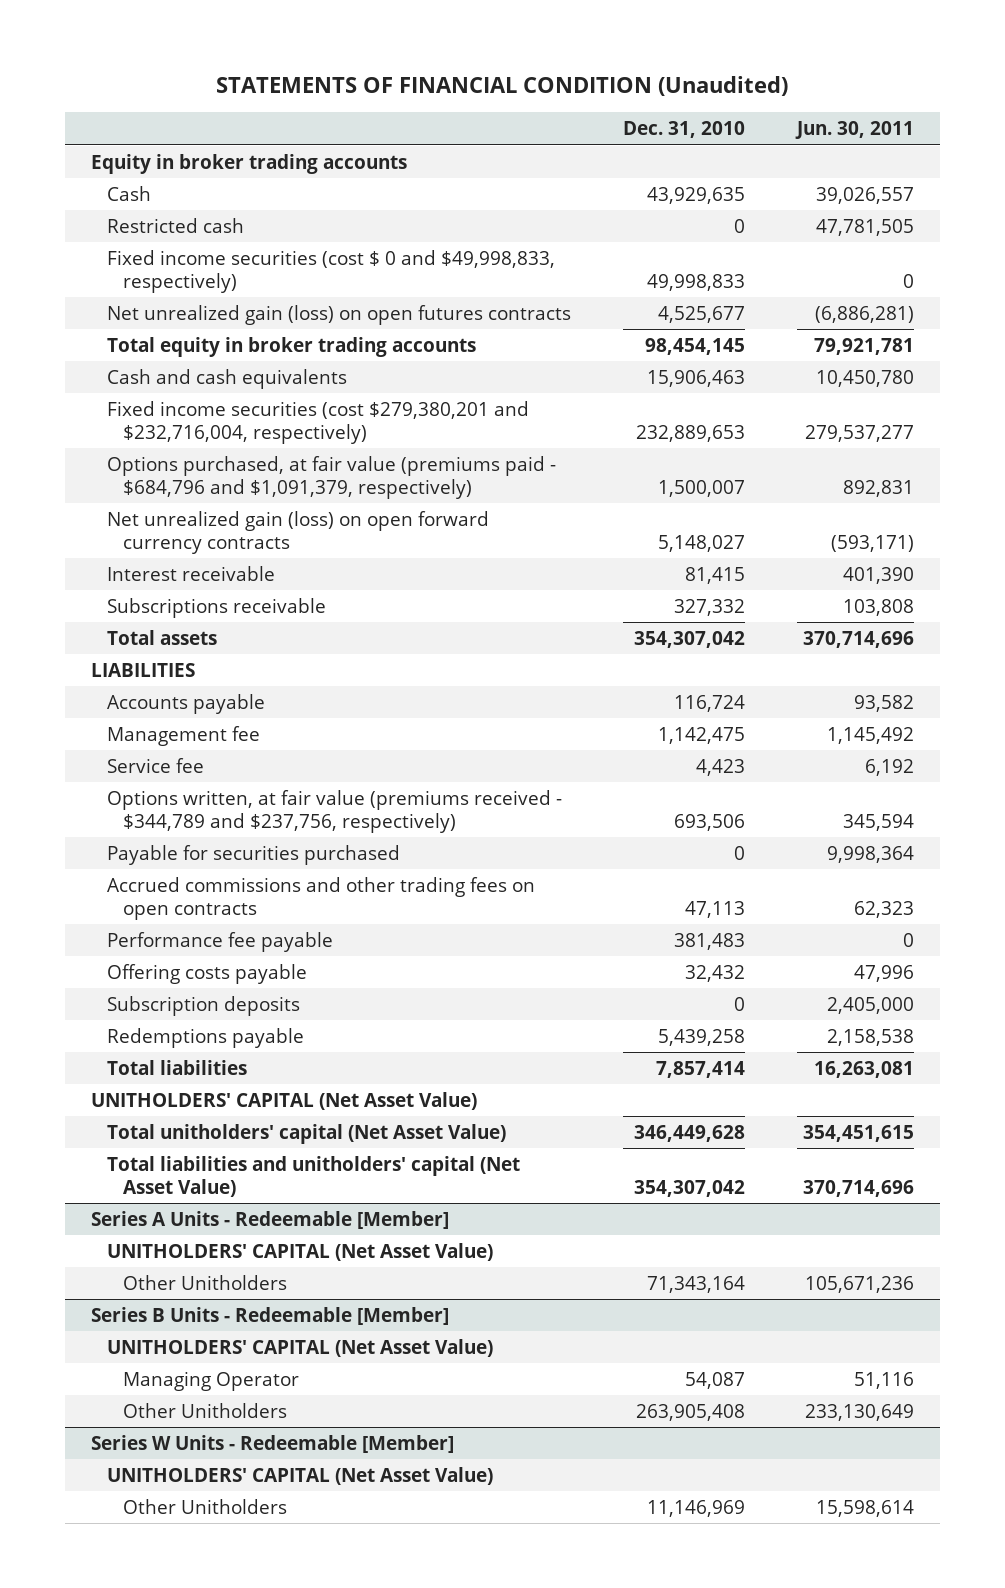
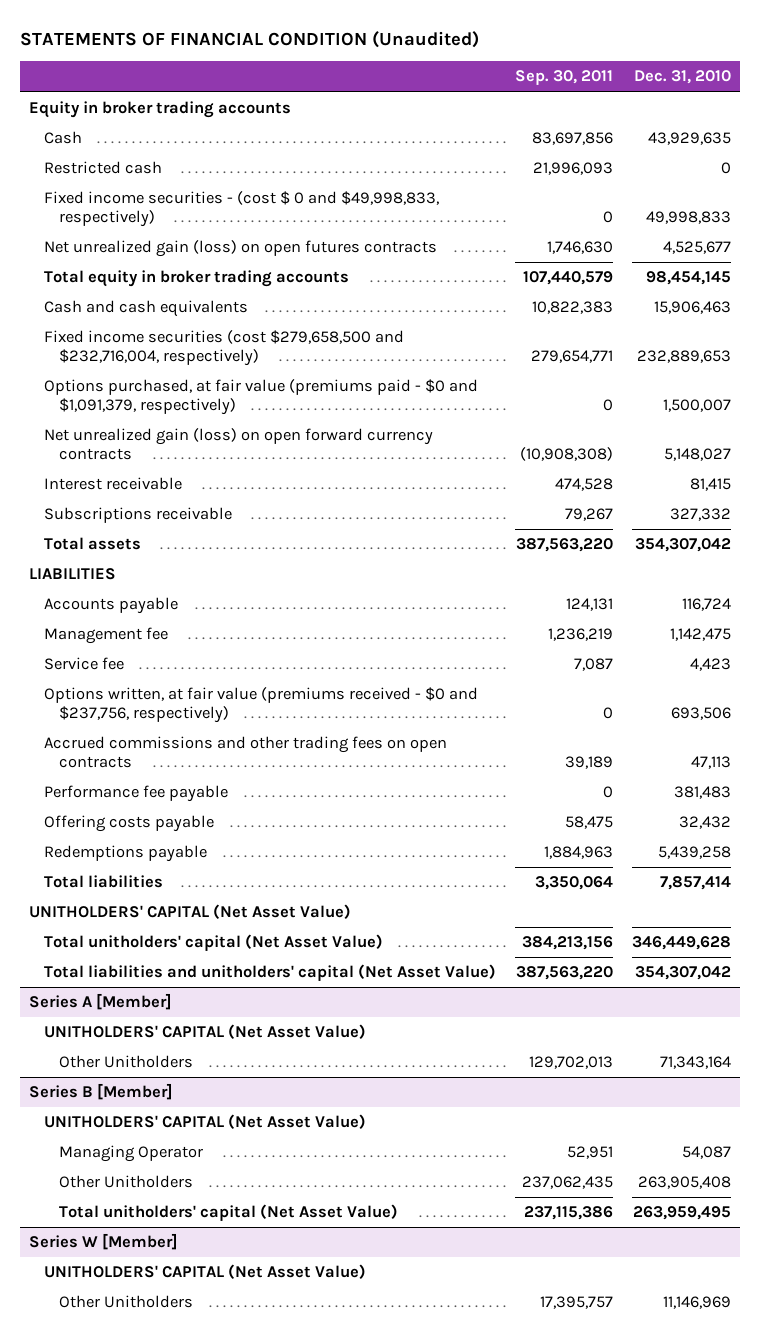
- | Dec. 31, 2010 | Jun. 30, 2011
+ | Sep. 30, 2011 | Dec. 31, 2010
- Fixed income securities (cost $ 0 and $49,998,833, respectively) | 49,998,833 | 0
+ Fixed income securities - (cost $ 0 and $49,998,833, respectively) | 0 | 49,998,833
- Fixed income securities (cost $279,380,201 and $232,716,004, respectively) | 232,889,653 | 279,537,277
- Options purchased, at fair value (premiums paid - $684,796 and $1,091,379, respectively) | 1,500,007 | 892,831
+ Fixed income securities (cost $279,658,500 and $232,716,004, respectively) | 279,654,771 | 232,889,653
+ Options purchased, at fair value (premiums paid - $0 and $1,091,379, respectively) | 0 | 1,500,007
- Options written, at fair value (premiums received - $344,789 and $237,756, respectively) | 693,506 | 345,594
- Payable for securities purchased | 0 | 9,998,364
+ Options written, at fair value (premiums received - $0 and $237,756, respectively) | 0 | 693,506
- Subscription deposits | 0 | 2,405,000
- Series A Units - Redeemable [Member]
+ Series A [Member]
- Series B Units - Redeemable [Member]
+ Series B [Member]
- Series W Units - Redeemable [Member]
+ Total unitholders' capital (Net Asset Value) | 237,115,386 | 263,959,495
+ Series W [Member]

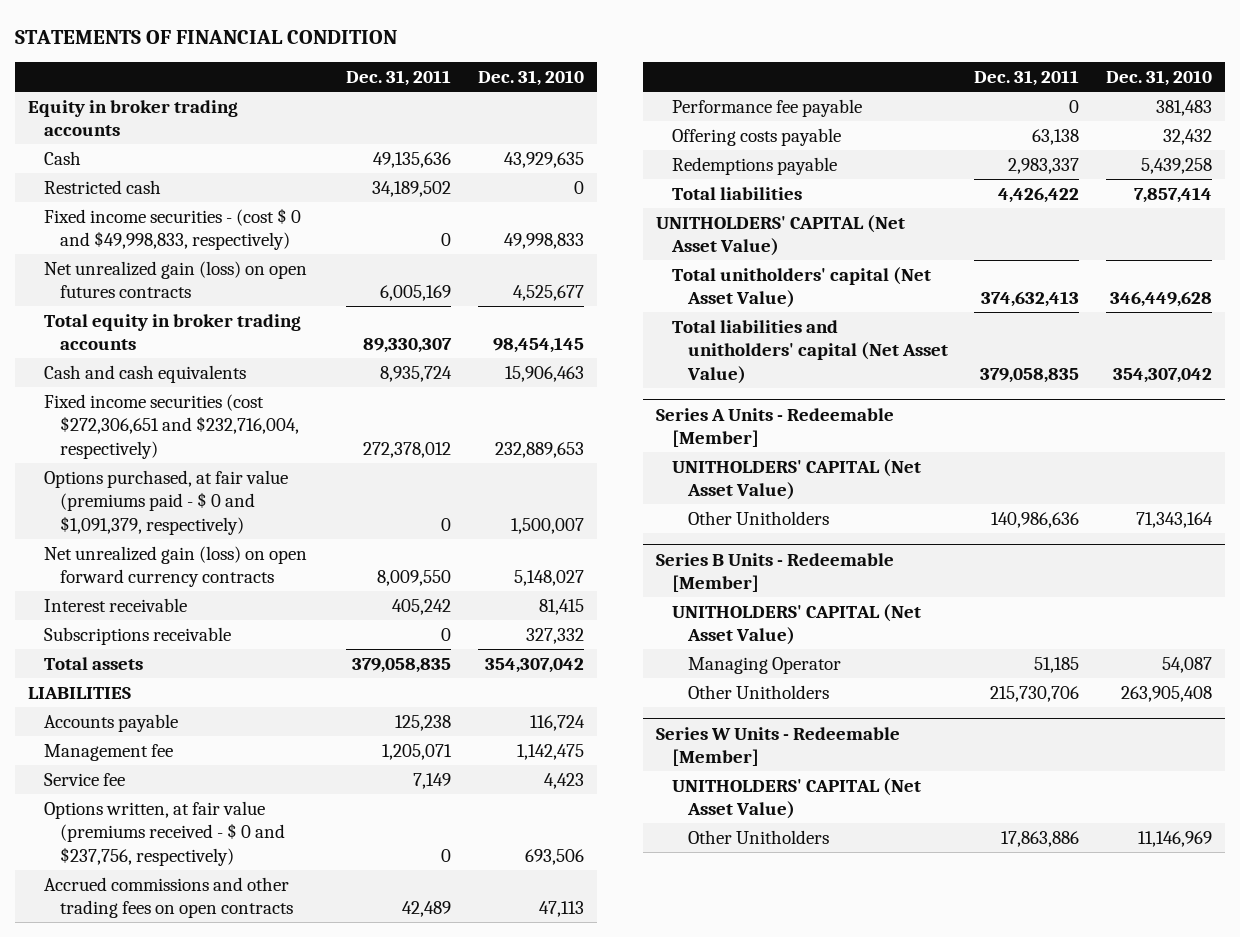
- STATEMENTS OF FINANCIAL CONDITION (Unaudited)
+ STATEMENTS OF FINANCIAL CONDITION
- | Sep. 30, 2011 | Dec. 31, 2010
+ | Dec. 31, 2011 | Dec. 31, 2010
- Fixed income securities (cost $279,658,500 and $232,716,004, respectively) | 279,654,771 | 232,889,653
- Options purchased, at fair value (premiums paid - $0 and $1,091,379, respectively) | 0 | 1,500,007
+ Fixed income securities (cost $272,306,651 and $232,716,004, respectively) | 272,378,012 | 232,889,653
+ Options purchased, at fair value (premiums paid - $ 0 and $1,091,379, respectively) | 0 | 1,500,007
- Options written, at fair value (premiums received - $0 and $237,756, respectively) | 0 | 693,506
+ Options written, at fair value (premiums received - $ 0 and $237,756, respectively) | 0 | 693,506
- Series A [Member]
+ Series A Units - Redeemable [Member]
- Series B [Member]
+ Series B Units - Redeemable [Member]
- Total unitholders' capital (Net Asset Value) | 237,115,386 | 263,959,495
- Series W [Member]
+ Series W Units - Redeemable [Member]

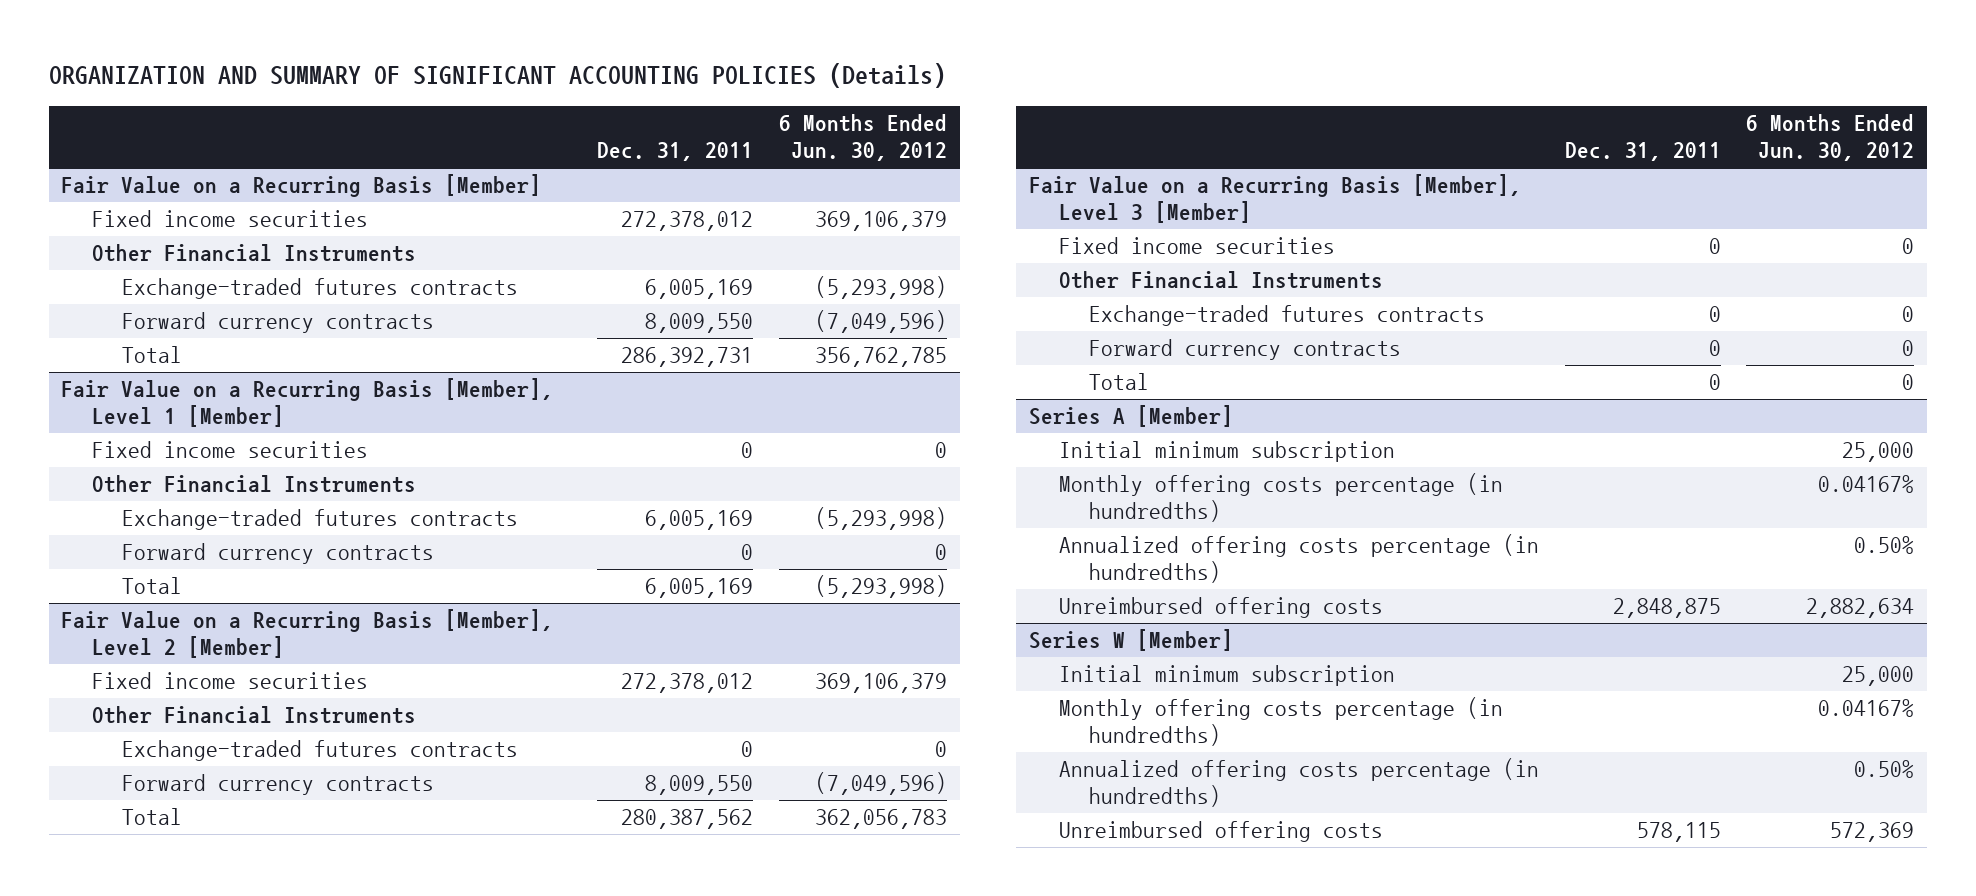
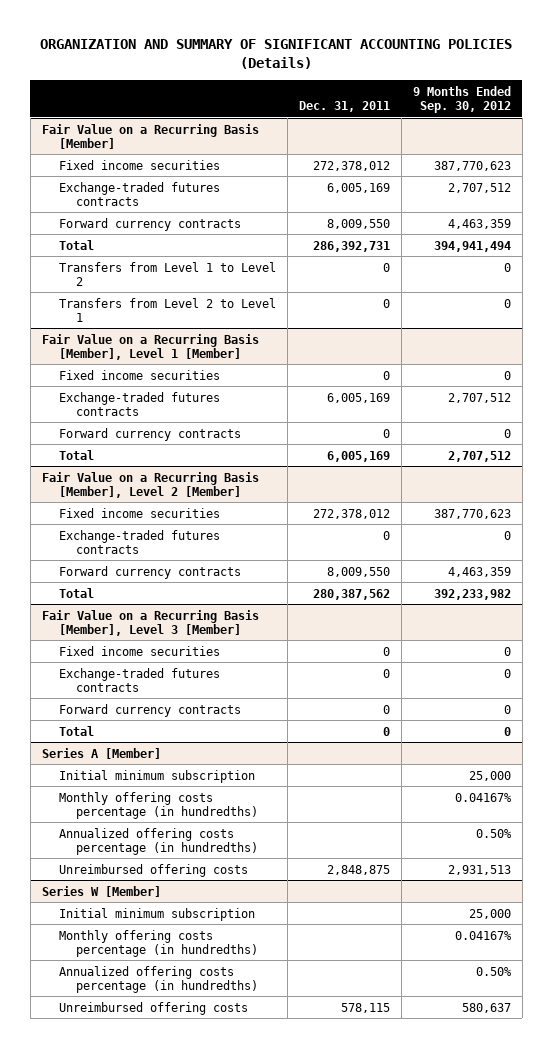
- | Dec. 31, 2011 | 6 Months Ended Jun. 30, 2012
+ | Dec. 31, 2011 | 9 Months Ended Sep. 30, 2012
@ Fair Value on a Recurring Basis [Member]
- Other Financial Instruments
+ Transfers from Level 1 to Level 2 | 0 | 0
+ Transfers from Level 2 to Level 1 | 0 | 0
@ Fair Value on a Recurring Basis [Member], Level 1 [Member]
- Other Financial Instruments
@ Fair Value on a Recurring Basis [Member], Level 2 [Member]
- Other Financial Instruments
@ Fair Value on a Recurring Basis [Member], Level 3 [Member]
- Other Financial Instruments

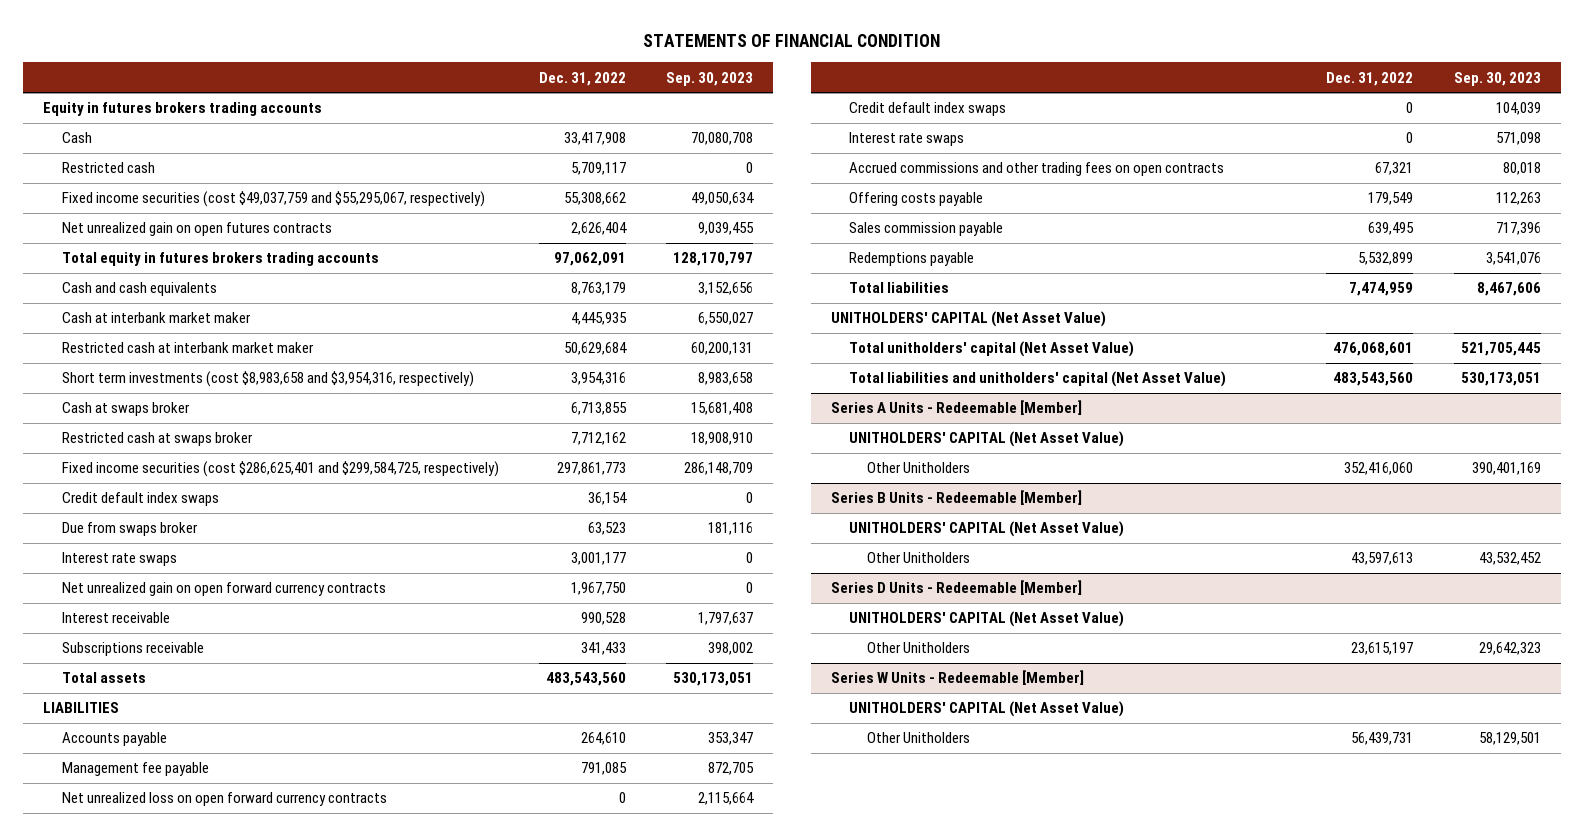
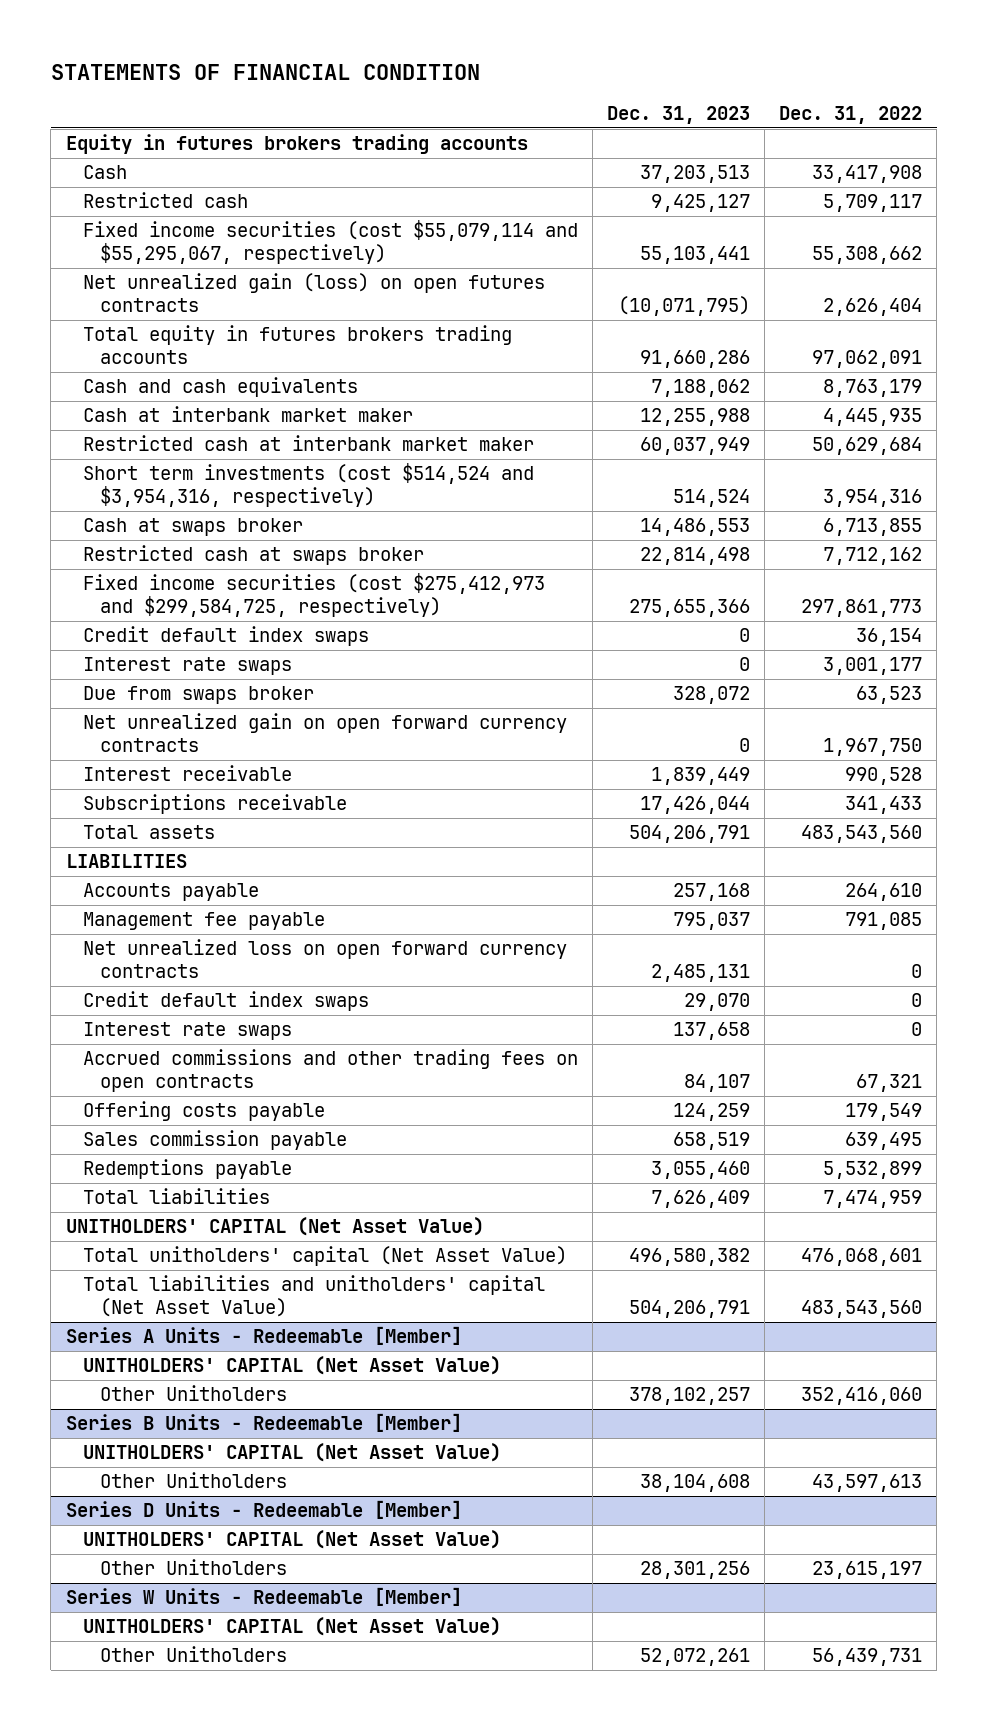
- | Dec. 31, 2022 | Sep. 30, 2023
+ | Dec. 31, 2023 | Dec. 31, 2022
- Fixed income securities (cost $49,037,759 and $55,295,067, respectively) | 55,308,662 | 49,050,634
- Net unrealized gain on open futures contracts | 2,626,404 | 9,039,455
+ Fixed income securities (cost $55,079,114 and $55,295,067, respectively) | 55,103,441 | 55,308,662
+ Net unrealized gain (loss) on open futures contracts | (10,071,795) | 2,626,404
- Short term investments (cost $8,983,658 and $3,954,316, respectively) | 3,954,316 | 8,983,658
+ Short term investments (cost $514,524 and $3,954,316, respectively) | 514,524 | 3,954,316
- Fixed income securities (cost $286,625,401 and $299,584,725, respectively) | 297,861,773 | 286,148,709
+ Fixed income securities (cost $275,412,973 and $299,584,725, respectively) | 275,655,366 | 297,861,773
moved down: Due from swaps broker | 328,072 | 63,523

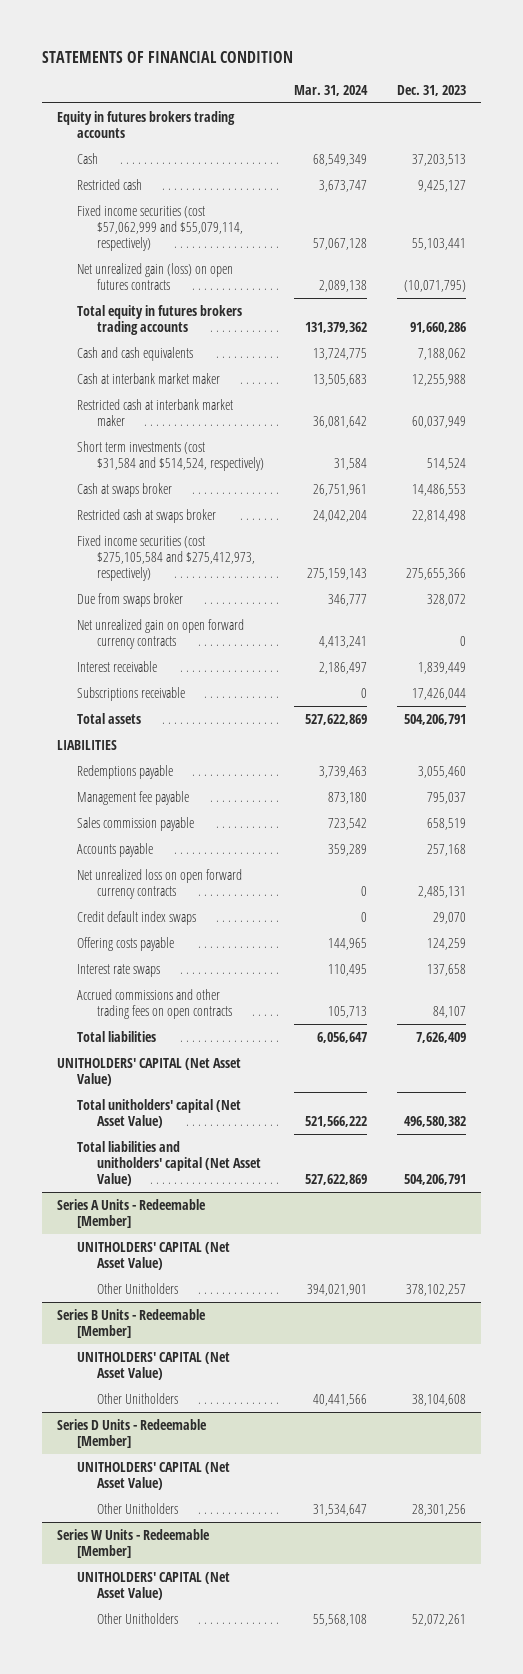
- | Dec. 31, 2023 | Dec. 31, 2022
+ | Mar. 31, 2024 | Dec. 31, 2023
- Fixed income securities (cost $55,079,114 and $55,295,067, respectively) | 55,103,441 | 55,308,662
+ Fixed income securities (cost $57,062,999 and $55,079,114, respectively) | 57,067,128 | 55,103,441
- Short term investments (cost $514,524 and $3,954,316, respectively) | 514,524 | 3,954,316
+ Short term investments (cost $31,584 and $514,524, respectively) | 31,584 | 514,524
- Fixed income securities (cost $275,412,973 and $299,584,725, respectively) | 275,655,366 | 297,861,773
- Credit default index swaps | 0 | 36,154
- Interest rate swaps | 0 | 3,001,177
+ Fixed income securities (cost $275,105,584 and $275,412,973, respectively) | 275,159,143 | 275,655,366
moved up: Redemptions payable | 3,739,463 | 3,055,460
moved up: Sales commission payable | 723,542 | 658,519
moved down: Accounts payable | 359,289 | 257,168
moved up: Offering costs payable | 144,965 | 124,259

